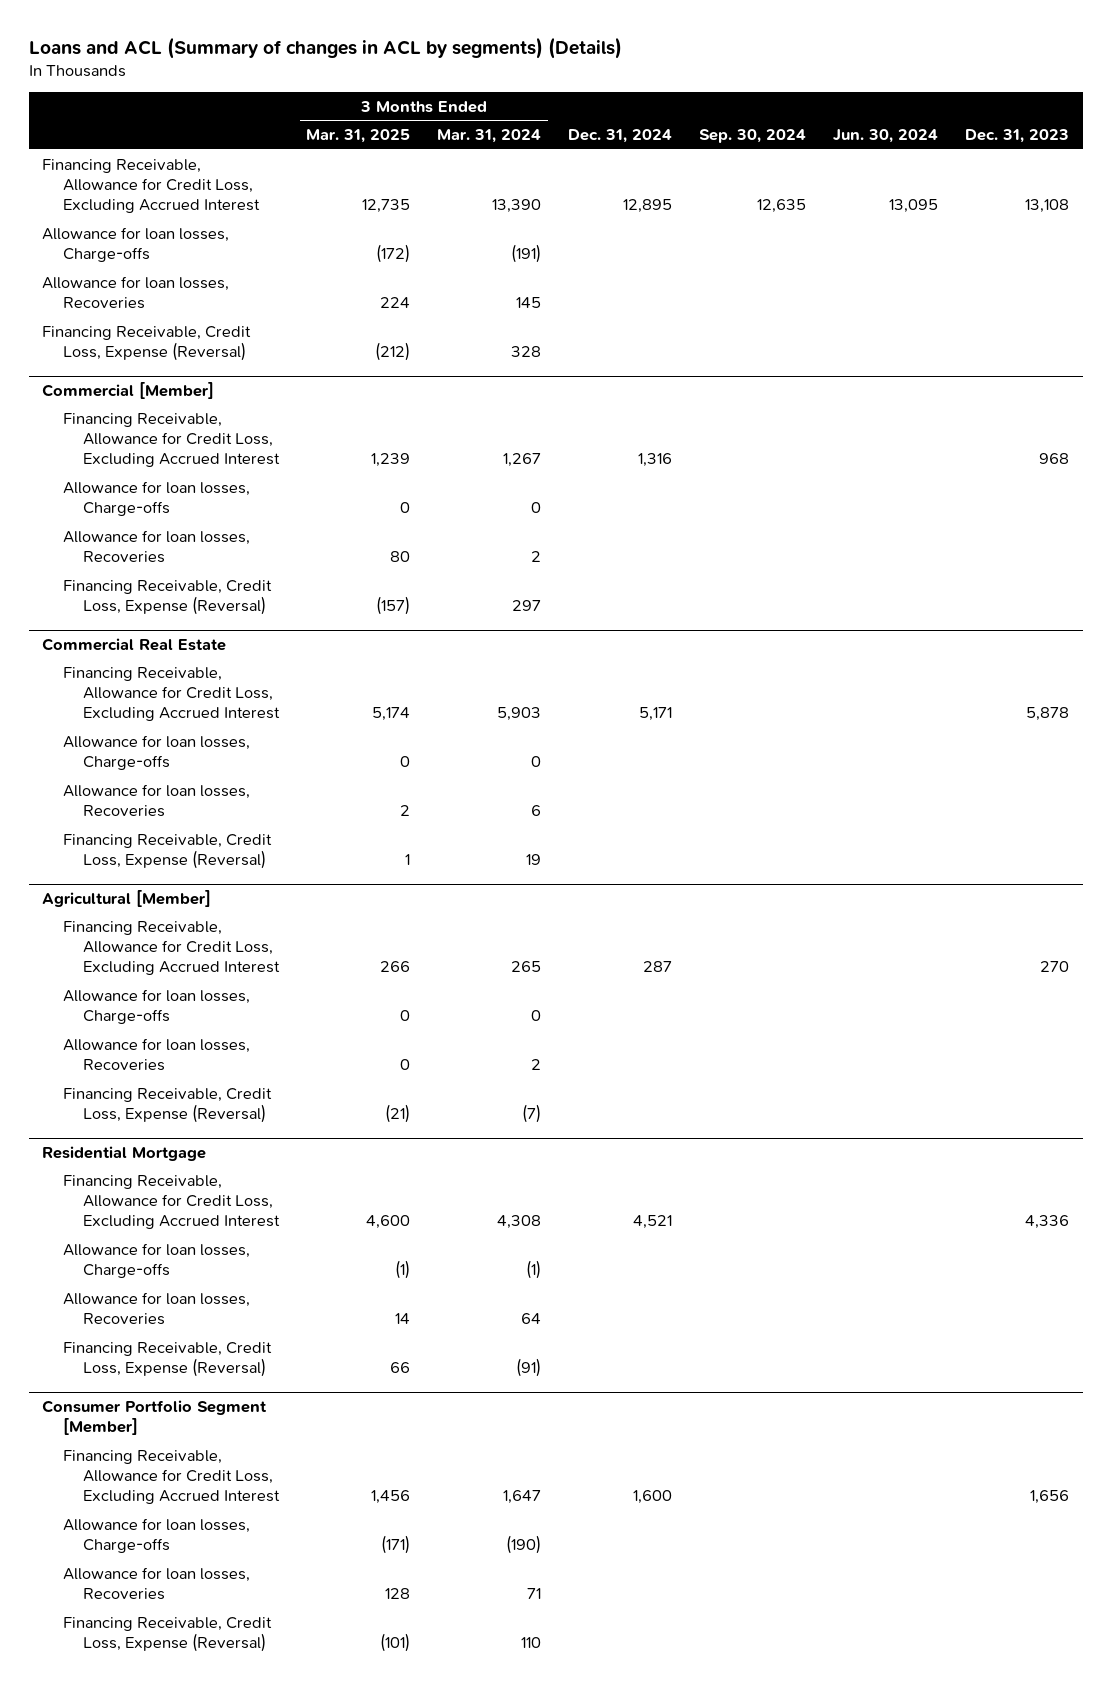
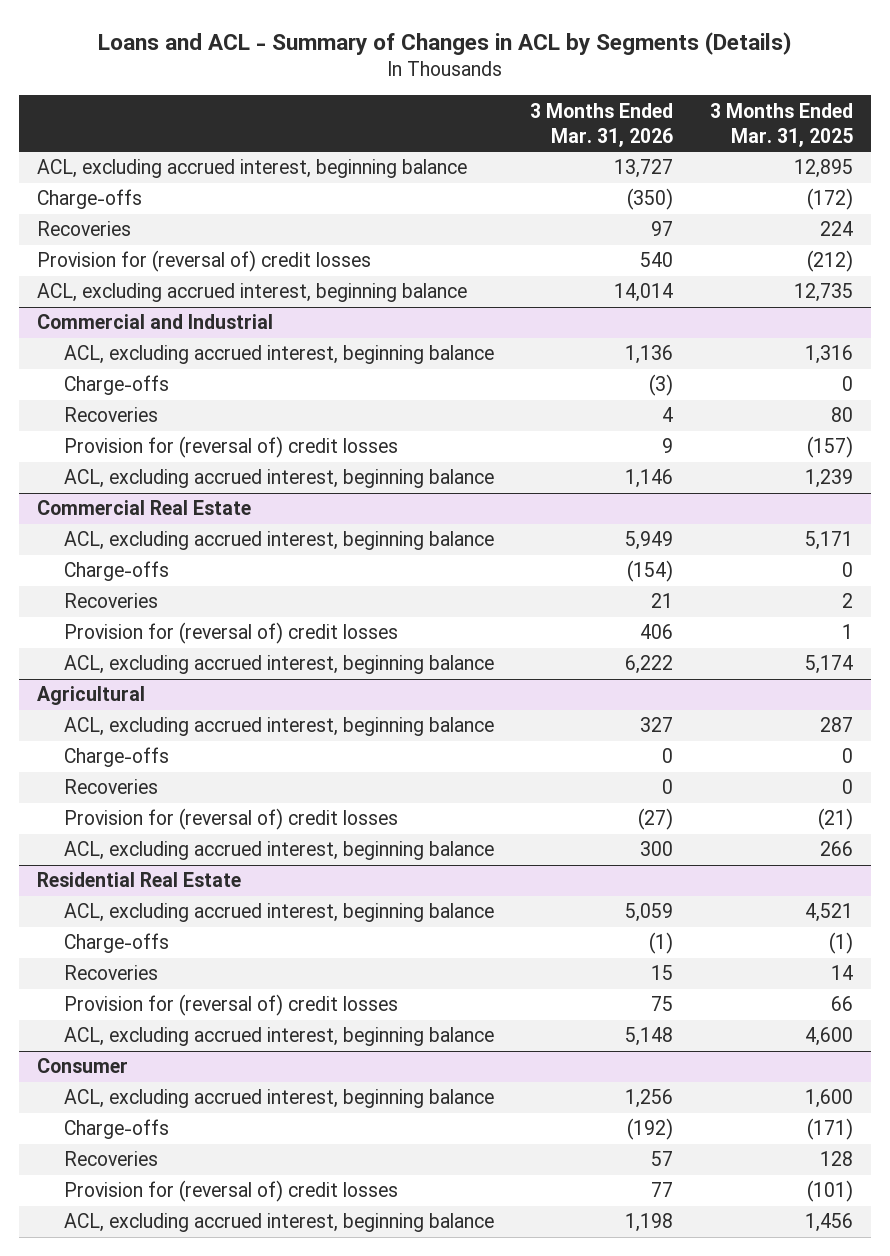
- Loans and ACL (Summary of changes in ACL by segments) (Details)
+ Loans and ACL - Summary of Changes in ACL by Segments (Details)
- | 3 Months Ended Mar. 31, 2025 | 3 Months Ended Mar. 31, 2024 | Dec. 31, 2024 | Sep. 30, 2024 | Jun. 30, 2024 | Dec. 31, 2023
+ | 3 Months Ended Mar. 31, 2026 | 3 Months Ended Mar. 31, 2025
- Financing Receivable, Allowance for Credit Loss, Excluding Accrued Interest | 12,735 | 13,390 | 12,895 | 12,635 | 13,095 | 13,108
- Allowance for loan losses, Charge-offs | (172) | (191) | | | |
- Allowance for loan losses, Recoveries | 224 | 145 | | | |
- Financing Receivable, Credit Loss, Expense (Reversal) | (212) | 328 | | | |
- Commercial [Member]
- Financing Receivable, Allowance for Credit Loss, Excluding Accrued Interest | 1,239 | 1,267 | 1,316 | | | 968
- Allowance for loan losses, Charge-offs | 0 | 0 | | | |
- Allowance for loan losses, Recoveries | 80 | 2 | | | |
- Financing Receivable, Credit Loss, Expense (Reversal) | (157) | 297 | | | |
+ ACL, excluding accrued interest, beginning balance | 13,727 | 12,895
+ Charge-offs | (350) | (172)
+ Recoveries | 97 | 224
+ Provision for (reversal of) credit losses | 540 | (212)
+ ACL, excluding accrued interest, beginning balance | 14,014 | 12,735
+ Commercial and Industrial
+ ACL, excluding accrued interest, beginning balance | 1,136 | 1,316
+ Charge-offs | (3) | 0
+ Recoveries | 4 | 80
+ Provision for (reversal of) credit losses | 9 | (157)
+ ACL, excluding accrued interest, beginning balance | 1,146 | 1,239
@ Commercial Real Estate
- Financing Receivable, Allowance for Credit Loss, Excluding Accrued Interest | 5,174 | 5,903 | 5,171 | | | 5,878
- Allowance for loan losses, Charge-offs | 0 | 0 | | | |
- Allowance for loan losses, Recoveries | 2 | 6 | | | |
- Financing Receivable, Credit Loss, Expense (Reversal) | 1 | 19 | | | |
- Agricultural [Member]
- Financing Receivable, Allowance for Credit Loss, Excluding Accrued Interest | 266 | 265 | 287 | | | 270
- Allowance for loan losses, Charge-offs | 0 | 0 | | | |
- Allowance for loan losses, Recoveries | 0 | 2 | | | |
- Financing Receivable, Credit Loss, Expense (Reversal) | (21) | (7) | | | |
- Residential Mortgage
- Financing Receivable, Allowance for Credit Loss, Excluding Accrued Interest | 4,600 | 4,308 | 4,521 | | | 4,336
- Allowance for loan losses, Charge-offs | (1) | (1) | | | |
- Allowance for loan losses, Recoveries | 14 | 64 | | | |
- Financing Receivable, Credit Loss, Expense (Reversal) | 66 | (91) | | | |
- Consumer Portfolio Segment [Member]
- Financing Receivable, Allowance for Credit Loss, Excluding Accrued Interest | 1,456 | 1,647 | 1,600 | | | 1,656
- Allowance for loan losses, Charge-offs | (171) | (190) | | | |
- Allowance for loan losses, Recoveries | 128 | 71 | | | |
- Financing Receivable, Credit Loss, Expense (Reversal) | (101) | 110 | | | |
@ Commercial Real Estate
+ ACL, excluding accrued interest, beginning balance | 5,949 | 5,171
+ Charge-offs | (154) | 0
+ Recoveries | 21 | 2
+ Provision for (reversal of) credit losses | 406 | 1
+ ACL, excluding accrued interest, beginning balance | 6,222 | 5,174
+ Agricultural
+ ACL, excluding accrued interest, beginning balance | 327 | 287
+ Charge-offs | 0 | 0
+ Recoveries | 0 | 0
+ Provision for (reversal of) credit losses | (27) | (21)
+ ACL, excluding accrued interest, beginning balance | 300 | 266
+ Residential Real Estate
+ ACL, excluding accrued interest, beginning balance | 5,059 | 4,521
+ Charge-offs | (1) | (1)
+ Recoveries | 15 | 14
+ Provision for (reversal of) credit losses | 75 | 66
+ ACL, excluding accrued interest, beginning balance | 5,148 | 4,600
+ Consumer
+ ACL, excluding accrued interest, beginning balance | 1,256 | 1,600
+ Charge-offs | (192) | (171)
+ Recoveries | 57 | 128
+ Provision for (reversal of) credit losses | 77 | (101)
+ ACL, excluding accrued interest, beginning balance | 1,198 | 1,456

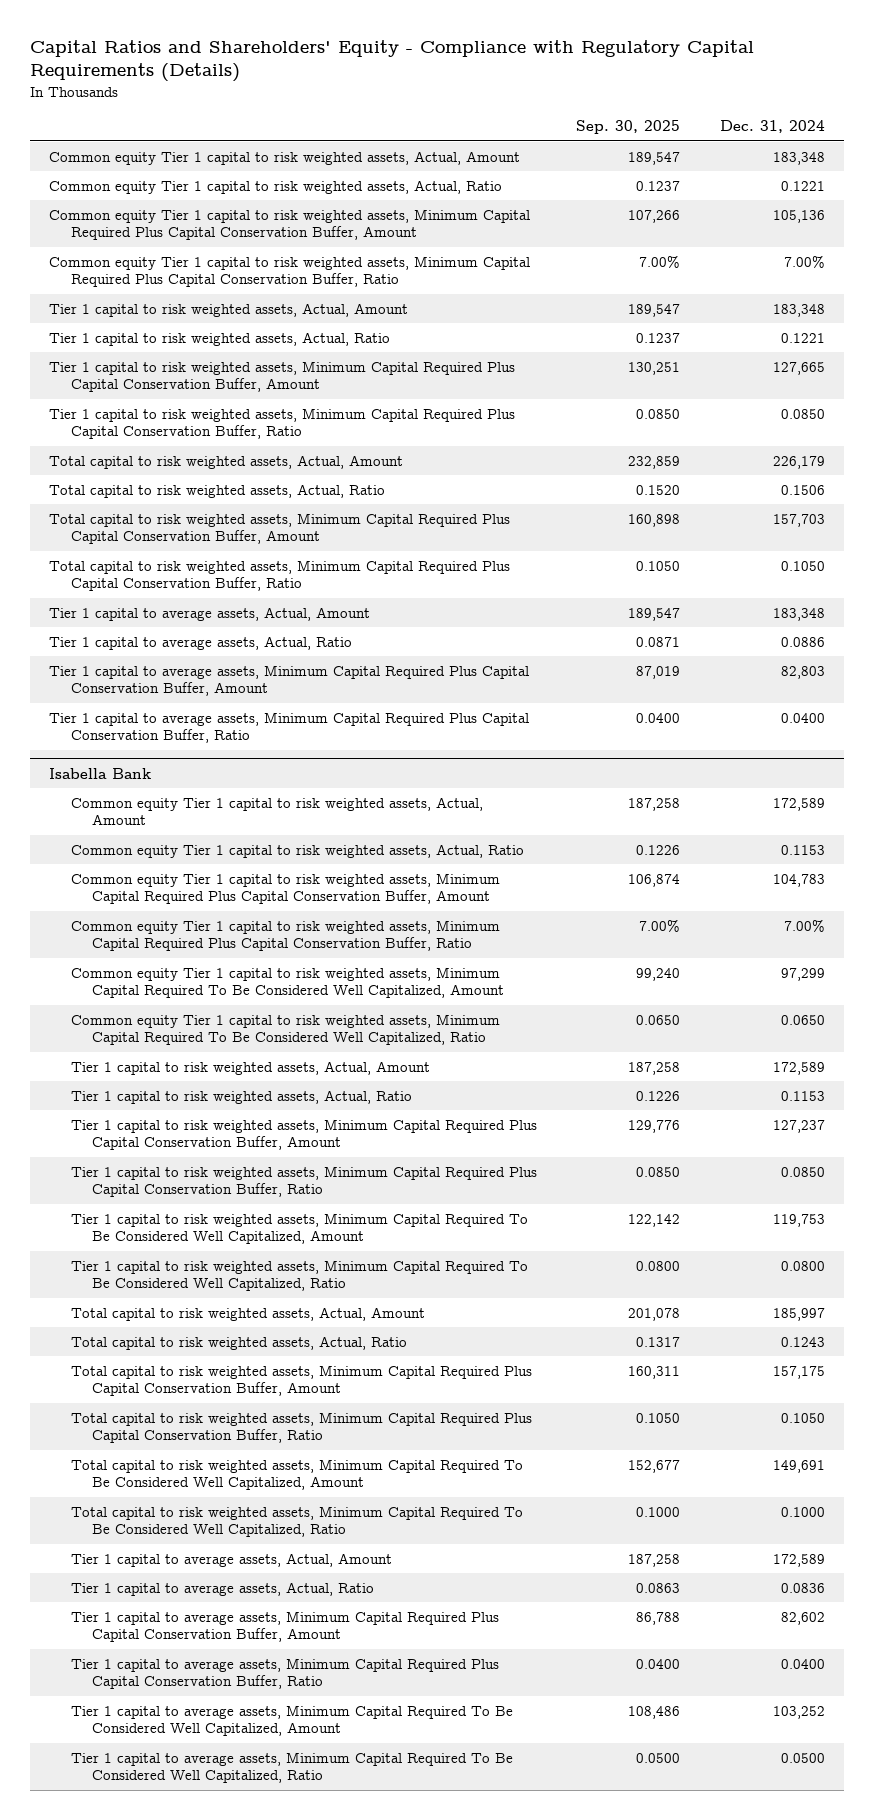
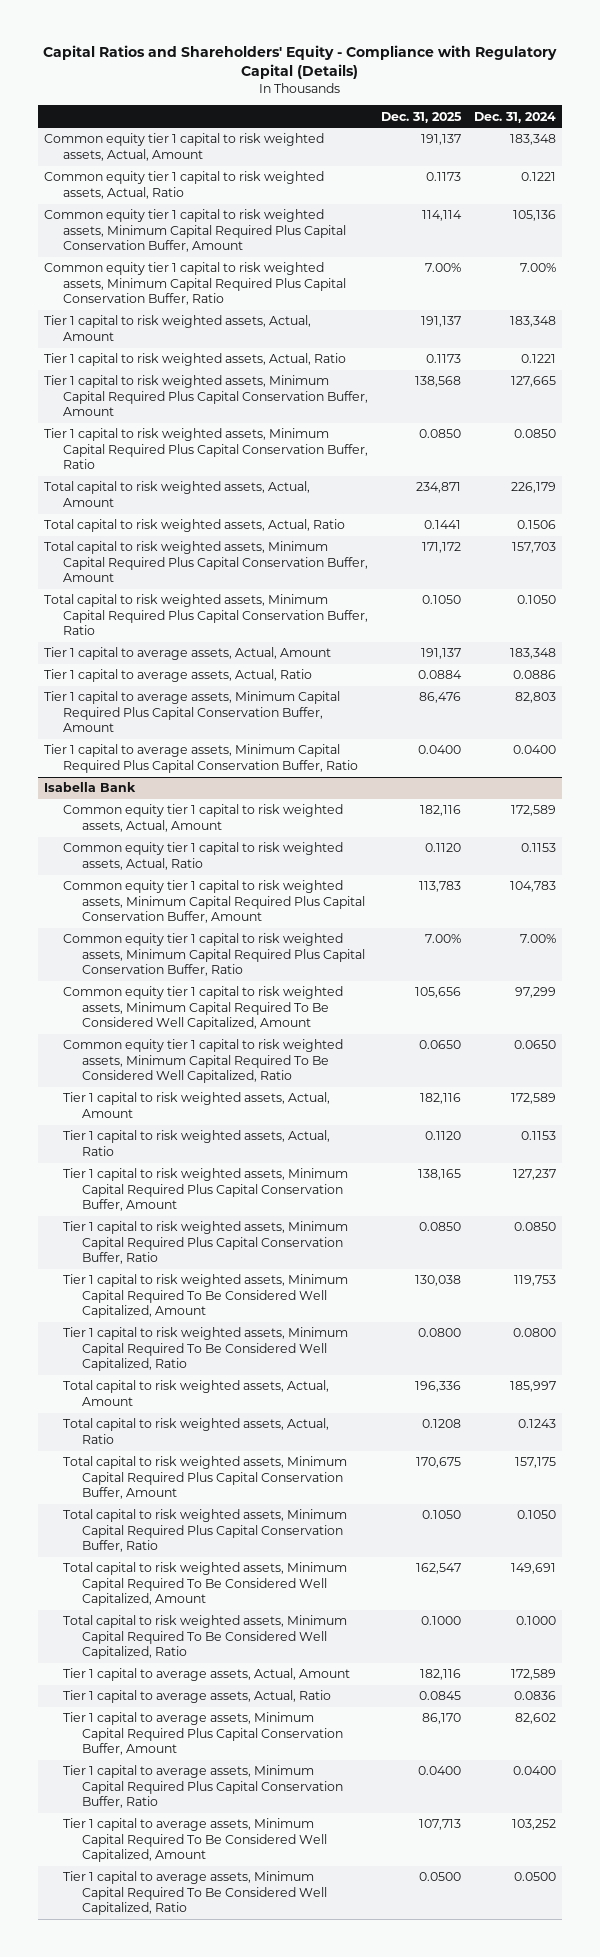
- Capital Ratios and Shareholders' Equity - Compliance with Regulatory Capital Requirements (Details)
+ Capital Ratios and Shareholders' Equity - Compliance with Regulatory Capital (Details)
- | Sep. 30, 2025 | Dec. 31, 2024
+ | Dec. 31, 2025 | Dec. 31, 2024
- Common equity Tier 1 capital to risk weighted assets, Actual, Amount | 189,547 | 183,348
- Common equity Tier 1 capital to risk weighted assets, Actual, Ratio | 0.1237 | 0.1221
- Common equity Tier 1 capital to risk weighted assets, Minimum Capital Required Plus Capital Conservation Buffer, Amount | 107,266 | 105,136
- Common equity Tier 1 capital to risk weighted assets, Minimum Capital Required Plus Capital Conservation Buffer, Ratio | 7.00% | 7.00%
+ Common equity tier 1 capital to risk weighted assets, Actual, Amount | 191,137 | 183,348
+ Common equity tier 1 capital to risk weighted assets, Actual, Ratio | 0.1173 | 0.1221
+ Common equity tier 1 capital to risk weighted assets, Minimum Capital Required Plus Capital Conservation Buffer, Amount | 114,114 | 105,136
+ Common equity tier 1 capital to risk weighted assets, Minimum Capital Required Plus Capital Conservation Buffer, Ratio | 7.00% | 7.00%
@ Isabella Bank
- Common equity Tier 1 capital to risk weighted assets, Actual, Amount | 187,258 | 172,589
- Common equity Tier 1 capital to risk weighted assets, Actual, Ratio | 0.1226 | 0.1153
- Common equity Tier 1 capital to risk weighted assets, Minimum Capital Required Plus Capital Conservation Buffer, Amount | 106,874 | 104,783
- Common equity Tier 1 capital to risk weighted assets, Minimum Capital Required Plus Capital Conservation Buffer, Ratio | 7.00% | 7.00%
- Common equity Tier 1 capital to risk weighted assets, Minimum Capital Required To Be Considered Well Capitalized, Amount | 99,240 | 97,299
- Common equity Tier 1 capital to risk weighted assets, Minimum Capital Required To Be Considered Well Capitalized, Ratio | 0.0650 | 0.0650
+ Common equity tier 1 capital to risk weighted assets, Actual, Amount | 182,116 | 172,589
+ Common equity tier 1 capital to risk weighted assets, Actual, Ratio | 0.1120 | 0.1153
+ Common equity tier 1 capital to risk weighted assets, Minimum Capital Required Plus Capital Conservation Buffer, Amount | 113,783 | 104,783
+ Common equity tier 1 capital to risk weighted assets, Minimum Capital Required Plus Capital Conservation Buffer, Ratio | 7.00% | 7.00%
+ Common equity tier 1 capital to risk weighted assets, Minimum Capital Required To Be Considered Well Capitalized, Amount | 105,656 | 97,299
+ Common equity tier 1 capital to risk weighted assets, Minimum Capital Required To Be Considered Well Capitalized, Ratio | 0.0650 | 0.0650

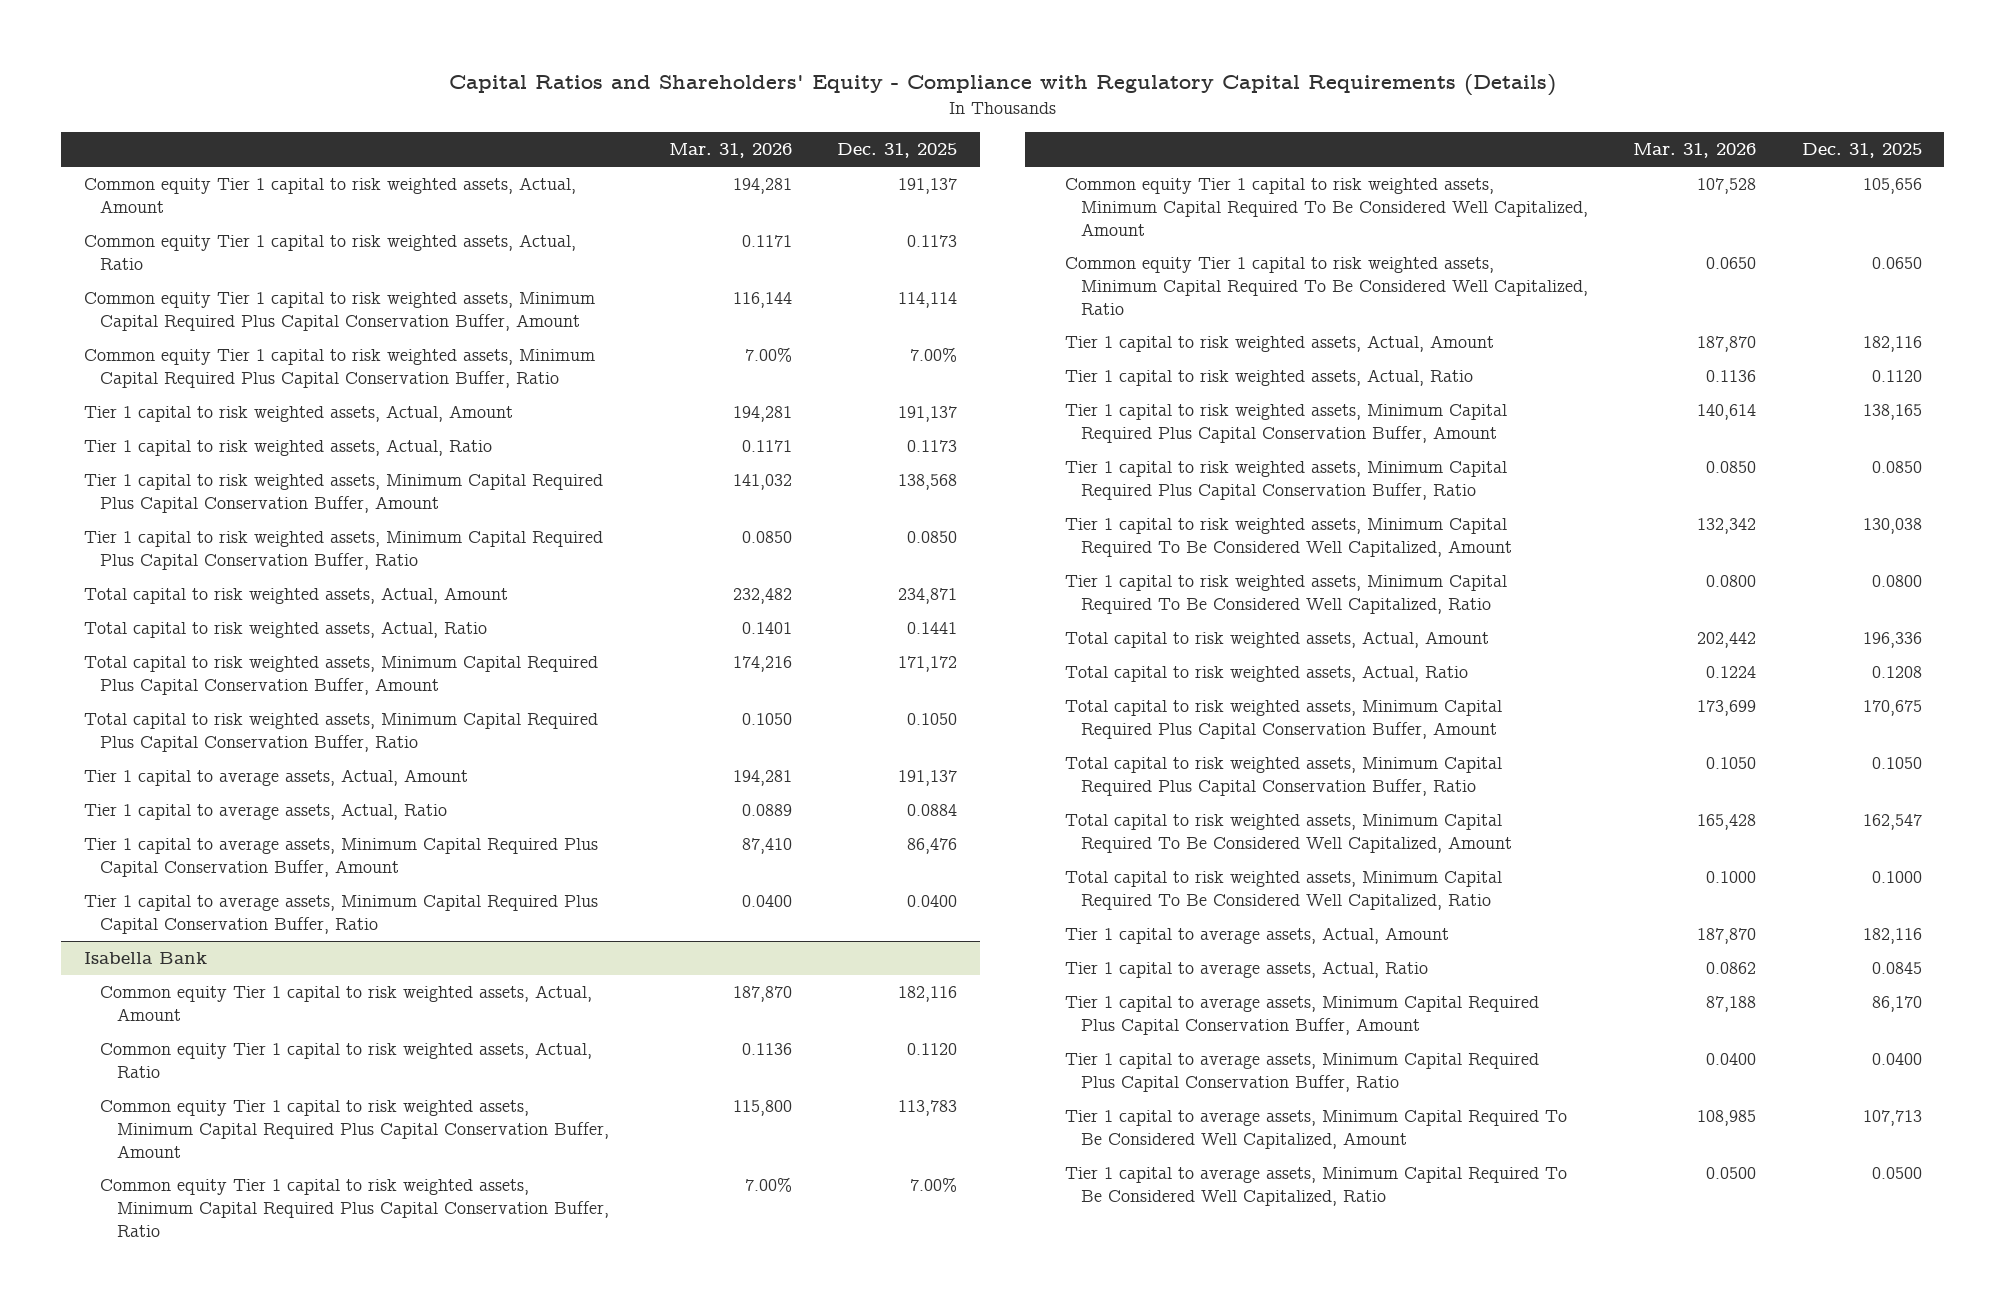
- Capital Ratios and Shareholders' Equity - Compliance with Regulatory Capital (Details)
+ Capital Ratios and Shareholders' Equity - Compliance with Regulatory Capital Requirements (Details)
- | Dec. 31, 2025 | Dec. 31, 2024
+ | Mar. 31, 2026 | Dec. 31, 2025
- Common equity tier 1 capital to risk weighted assets, Actual, Amount | 191,137 | 183,348
- Common equity tier 1 capital to risk weighted assets, Actual, Ratio | 0.1173 | 0.1221
- Common equity tier 1 capital to risk weighted assets, Minimum Capital Required Plus Capital Conservation Buffer, Amount | 114,114 | 105,136
- Common equity tier 1 capital to risk weighted assets, Minimum Capital Required Plus Capital Conservation Buffer, Ratio | 7.00% | 7.00%
+ Common equity Tier 1 capital to risk weighted assets, Actual, Amount | 194,281 | 191,137
+ Common equity Tier 1 capital to risk weighted assets, Actual, Ratio | 0.1171 | 0.1173
+ Common equity Tier 1 capital to risk weighted assets, Minimum Capital Required Plus Capital Conservation Buffer, Amount | 116,144 | 114,114
+ Common equity Tier 1 capital to risk weighted assets, Minimum Capital Required Plus Capital Conservation Buffer, Ratio | 7.00% | 7.00%
@ Isabella Bank
- Common equity tier 1 capital to risk weighted assets, Actual, Amount | 182,116 | 172,589
- Common equity tier 1 capital to risk weighted assets, Actual, Ratio | 0.1120 | 0.1153
- Common equity tier 1 capital to risk weighted assets, Minimum Capital Required Plus Capital Conservation Buffer, Amount | 113,783 | 104,783
- Common equity tier 1 capital to risk weighted assets, Minimum Capital Required Plus Capital Conservation Buffer, Ratio | 7.00% | 7.00%
- Common equity tier 1 capital to risk weighted assets, Minimum Capital Required To Be Considered Well Capitalized, Amount | 105,656 | 97,299
- Common equity tier 1 capital to risk weighted assets, Minimum Capital Required To Be Considered Well Capitalized, Ratio | 0.0650 | 0.0650
+ Common equity Tier 1 capital to risk weighted assets, Actual, Amount | 187,870 | 182,116
+ Common equity Tier 1 capital to risk weighted assets, Actual, Ratio | 0.1136 | 0.1120
+ Common equity Tier 1 capital to risk weighted assets, Minimum Capital Required Plus Capital Conservation Buffer, Amount | 115,800 | 113,783
+ Common equity Tier 1 capital to risk weighted assets, Minimum Capital Required Plus Capital Conservation Buffer, Ratio | 7.00% | 7.00%
+ Common equity Tier 1 capital to risk weighted assets, Minimum Capital Required To Be Considered Well Capitalized, Amount | 107,528 | 105,656
+ Common equity Tier 1 capital to risk weighted assets, Minimum Capital Required To Be Considered Well Capitalized, Ratio | 0.0650 | 0.0650

